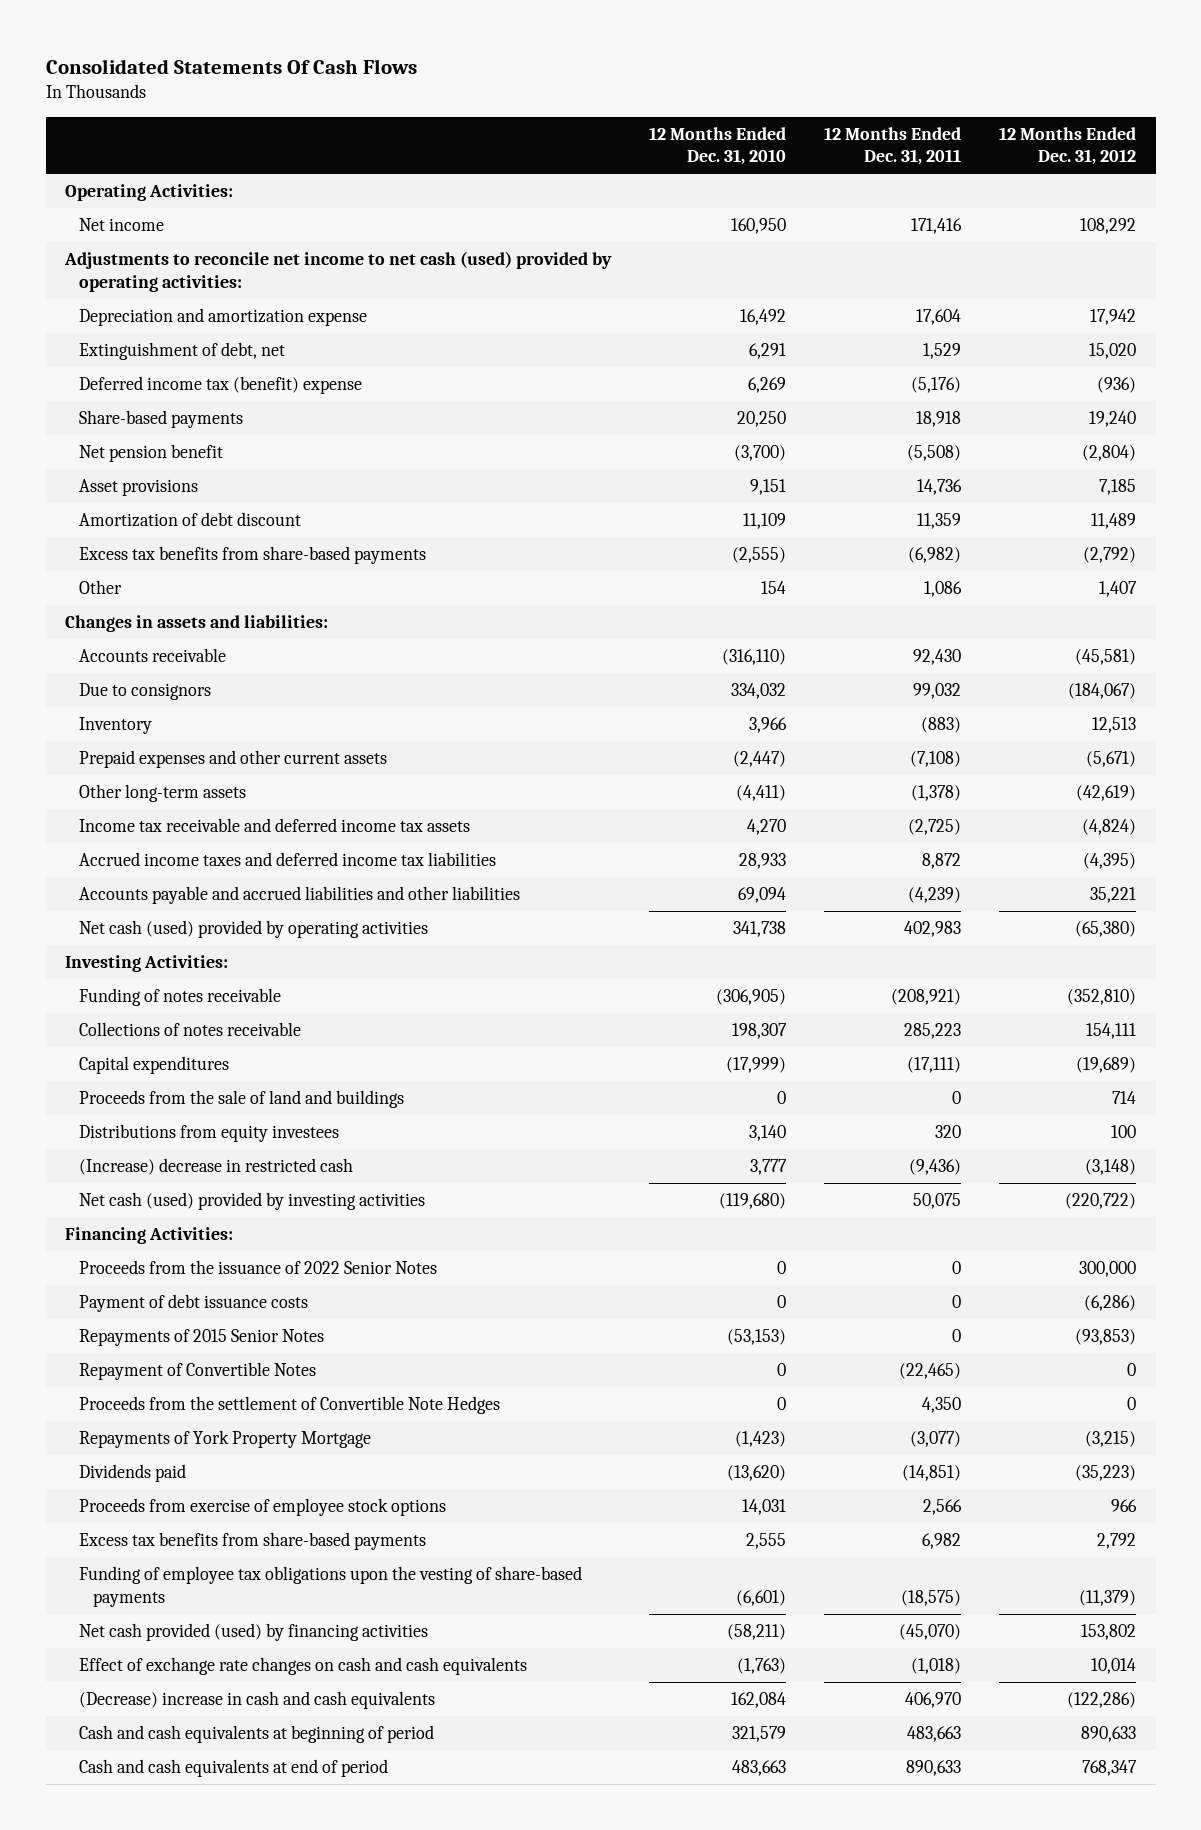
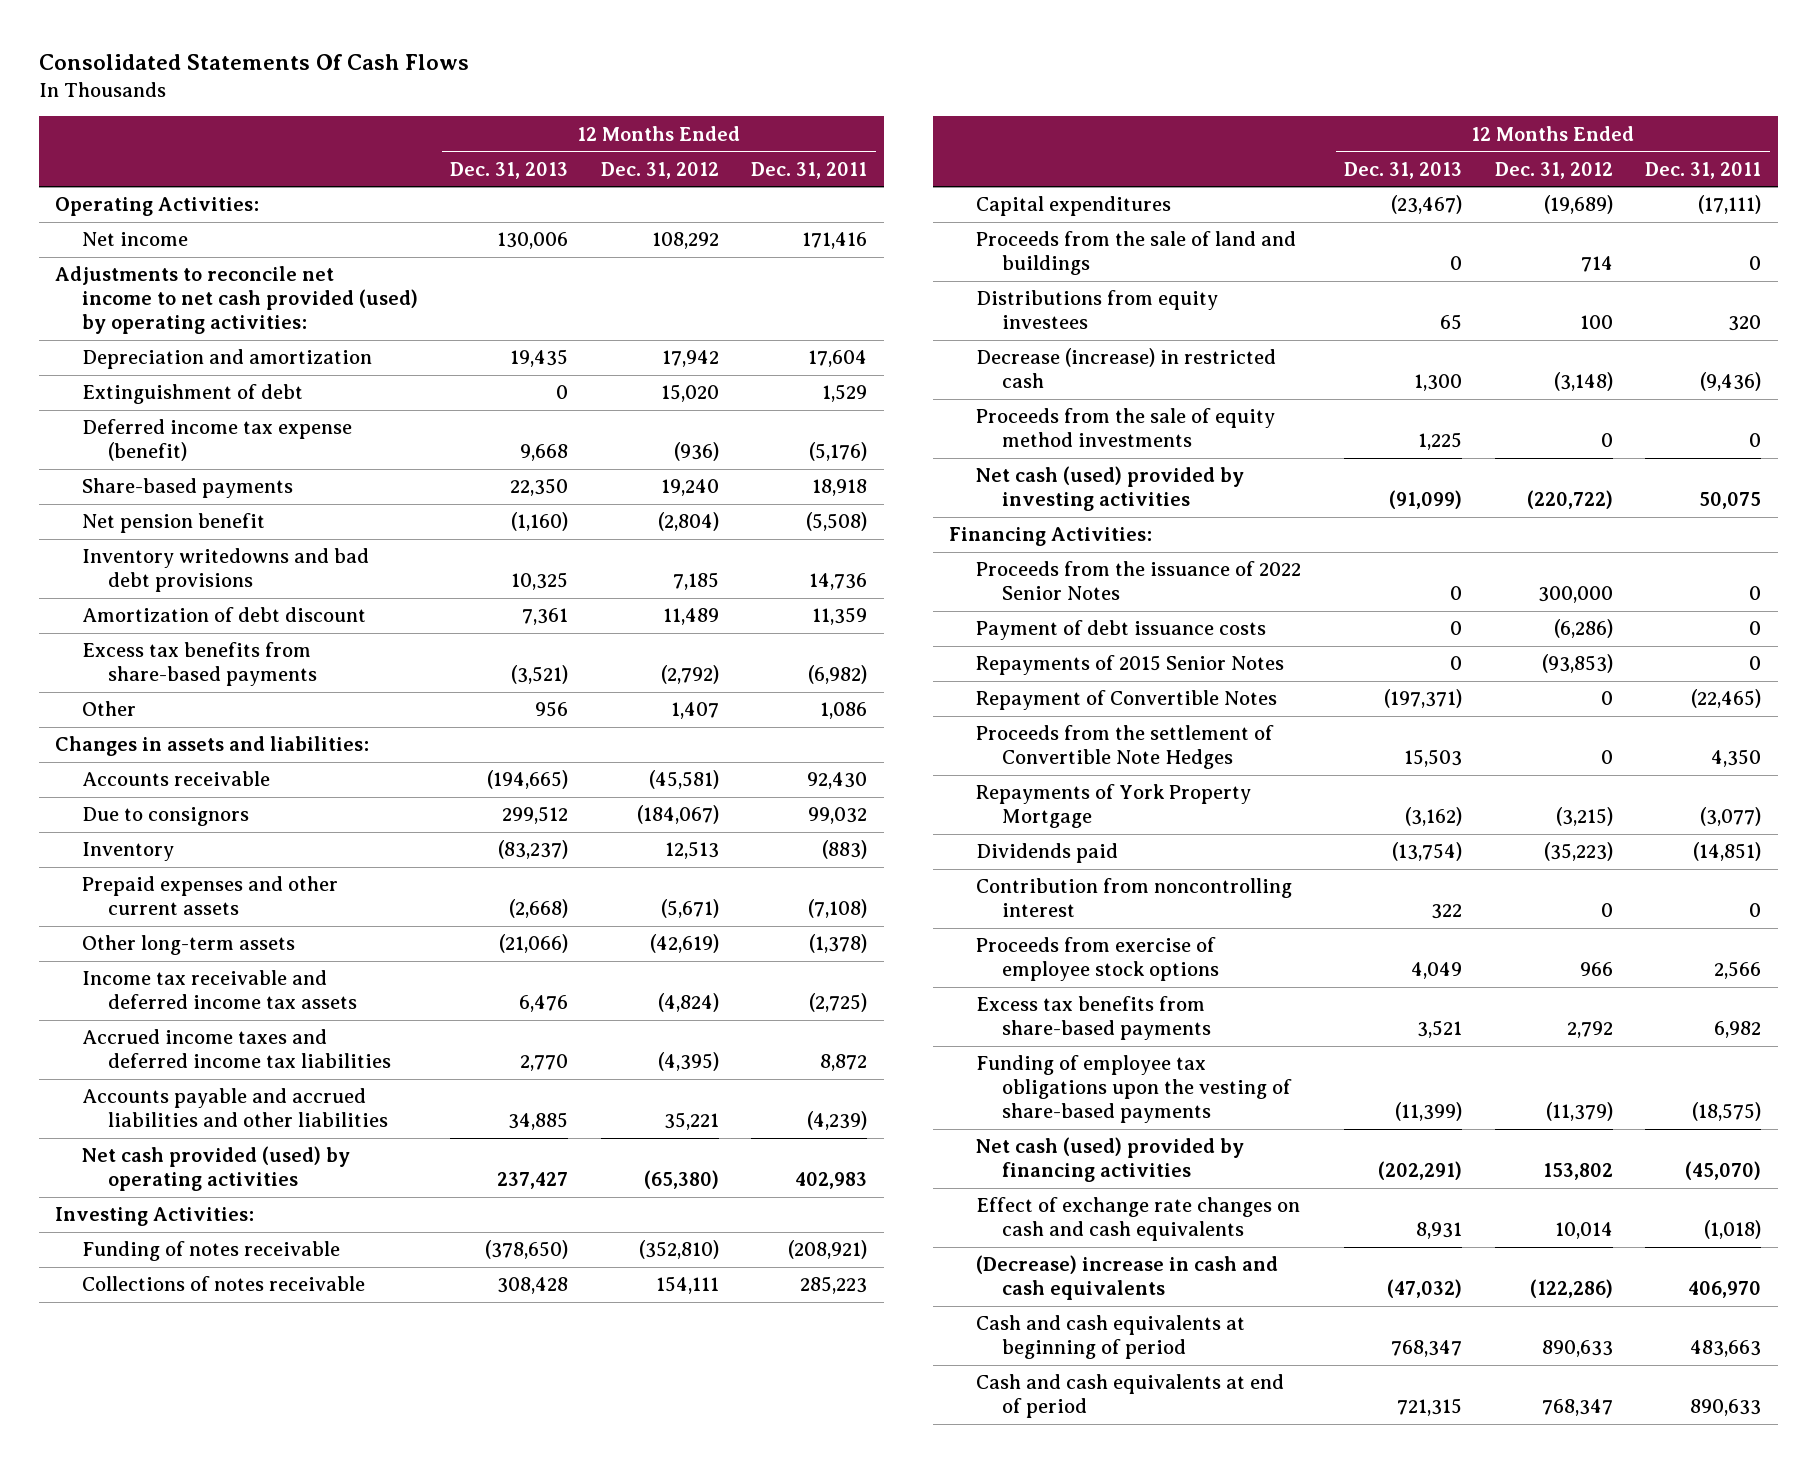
- | 12 Months Ended Dec. 31, 2010 | 12 Months Ended Dec. 31, 2011 | 12 Months Ended Dec. 31, 2012
+ | 12 Months Ended Dec. 31, 2013 | 12 Months Ended Dec. 31, 2012 | 12 Months Ended Dec. 31, 2011
- Adjustments to reconcile net income to net cash (used) provided by operating activities:
- Depreciation and amortization expense | 16,492 | 17,604 | 17,942
- Extinguishment of debt, net | 6,291 | 1,529 | 15,020
- Deferred income tax (benefit) expense | 6,269 | (5,176) | (936)
+ Adjustments to reconcile net income to net cash provided (used) by operating activities:
+ Depreciation and amortization | 19,435 | 17,942 | 17,604
+ Extinguishment of debt | 0 | 15,020 | 1,529
+ Deferred income tax expense (benefit) | 9,668 | (936) | (5,176)
- Asset provisions | 9,151 | 14,736 | 7,185
+ Inventory writedowns and bad debt provisions | 10,325 | 7,185 | 14,736
- Net cash (used) provided by operating activities | 341,738 | 402,983 | (65,380)
+ Net cash provided (used) by operating activities | 237,427 | (65,380) | 402,983
- (Increase) decrease in restricted cash | 3,777 | (9,436) | (3,148)
+ Decrease (increase) in restricted cash | 1,300 | (3,148) | (9,436)
+ Proceeds from the sale of equity method investments | 1,225 | 0 | 0
+ Contribution from noncontrolling interest | 322 | 0 | 0
- Net cash provided (used) by financing activities | (58,211) | (45,070) | 153,802
+ Net cash (used) provided by financing activities | (202,291) | 153,802 | (45,070)

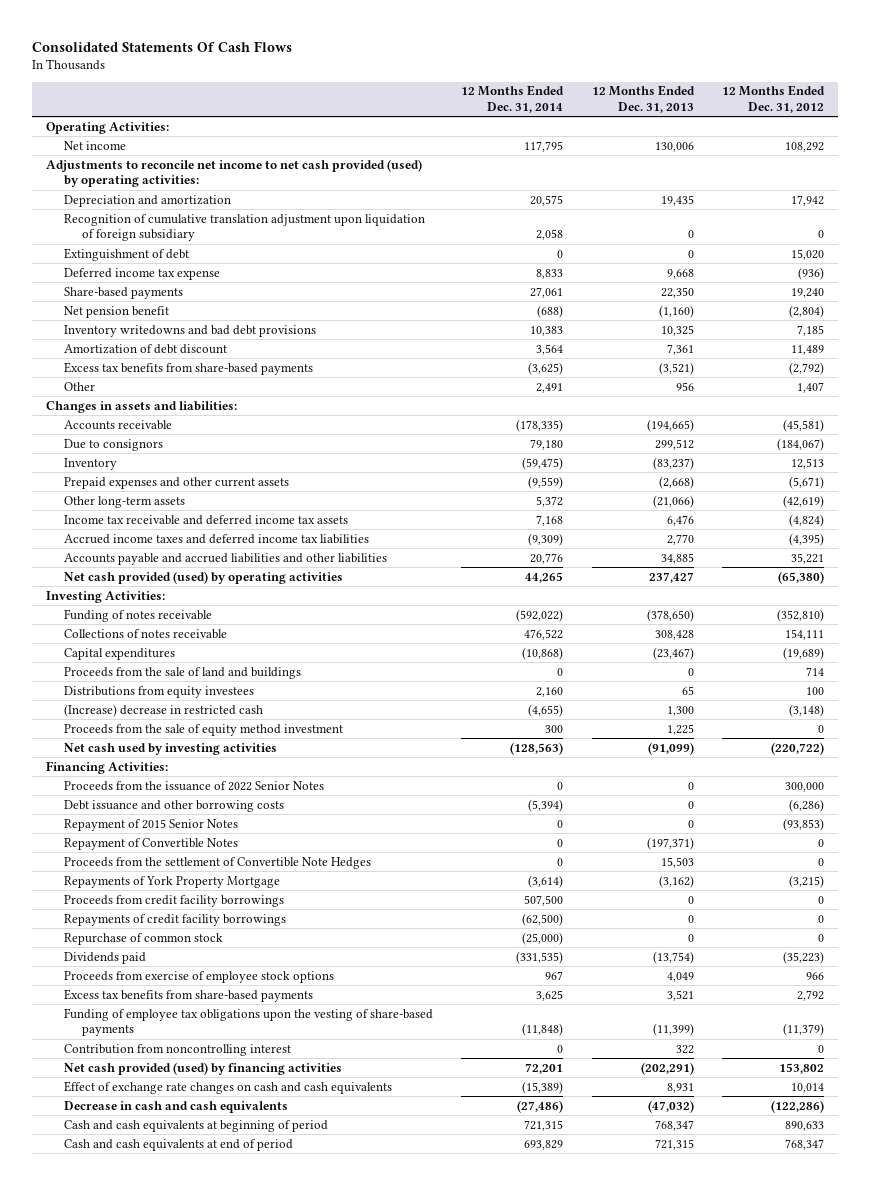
- | 12 Months Ended Dec. 31, 2013 | 12 Months Ended Dec. 31, 2012 | 12 Months Ended Dec. 31, 2011
+ | 12 Months Ended Dec. 31, 2014 | 12 Months Ended Dec. 31, 2013 | 12 Months Ended Dec. 31, 2012
+ Recognition of cumulative translation adjustment upon liquidation of foreign subsidiary | 2,058 | 0 | 0
- Deferred income tax expense (benefit) | 9,668 | (936) | (5,176)
+ Deferred income tax expense | 8,833 | 9,668 | (936)
- Decrease (increase) in restricted cash | 1,300 | (3,148) | (9,436)
- Proceeds from the sale of equity method investments | 1,225 | 0 | 0
- Net cash (used) provided by investing activities | (91,099) | (220,722) | 50,075
+ (Increase) decrease in restricted cash | (4,655) | 1,300 | (3,148)
+ Proceeds from the sale of equity method investment | 300 | 1,225 | 0
+ Net cash used by investing activities | (128,563) | (91,099) | (220,722)
- Payment of debt issuance costs | 0 | (6,286) | 0
- Repayments of 2015 Senior Notes | 0 | (93,853) | 0
+ Debt issuance and other borrowing costs | (5,394) | 0 | (6,286)
+ Repayment of 2015 Senior Notes | 0 | 0 | (93,853)
+ Proceeds from credit facility borrowings | 507,500 | 0 | 0
+ Repayments of credit facility borrowings | (62,500) | 0 | 0
+ Repurchase of common stock | (25,000) | 0 | 0
- Net cash (used) provided by financing activities | (202,291) | 153,802 | (45,070)
moved down: Contribution from noncontrolling interest | 0 | 322 | 0
+ Net cash provided (used) by financing activities | 72,201 | (202,291) | 153,802
- (Decrease) increase in cash and cash equivalents | (47,032) | (122,286) | 406,970
+ Decrease in cash and cash equivalents | (27,486) | (47,032) | (122,286)

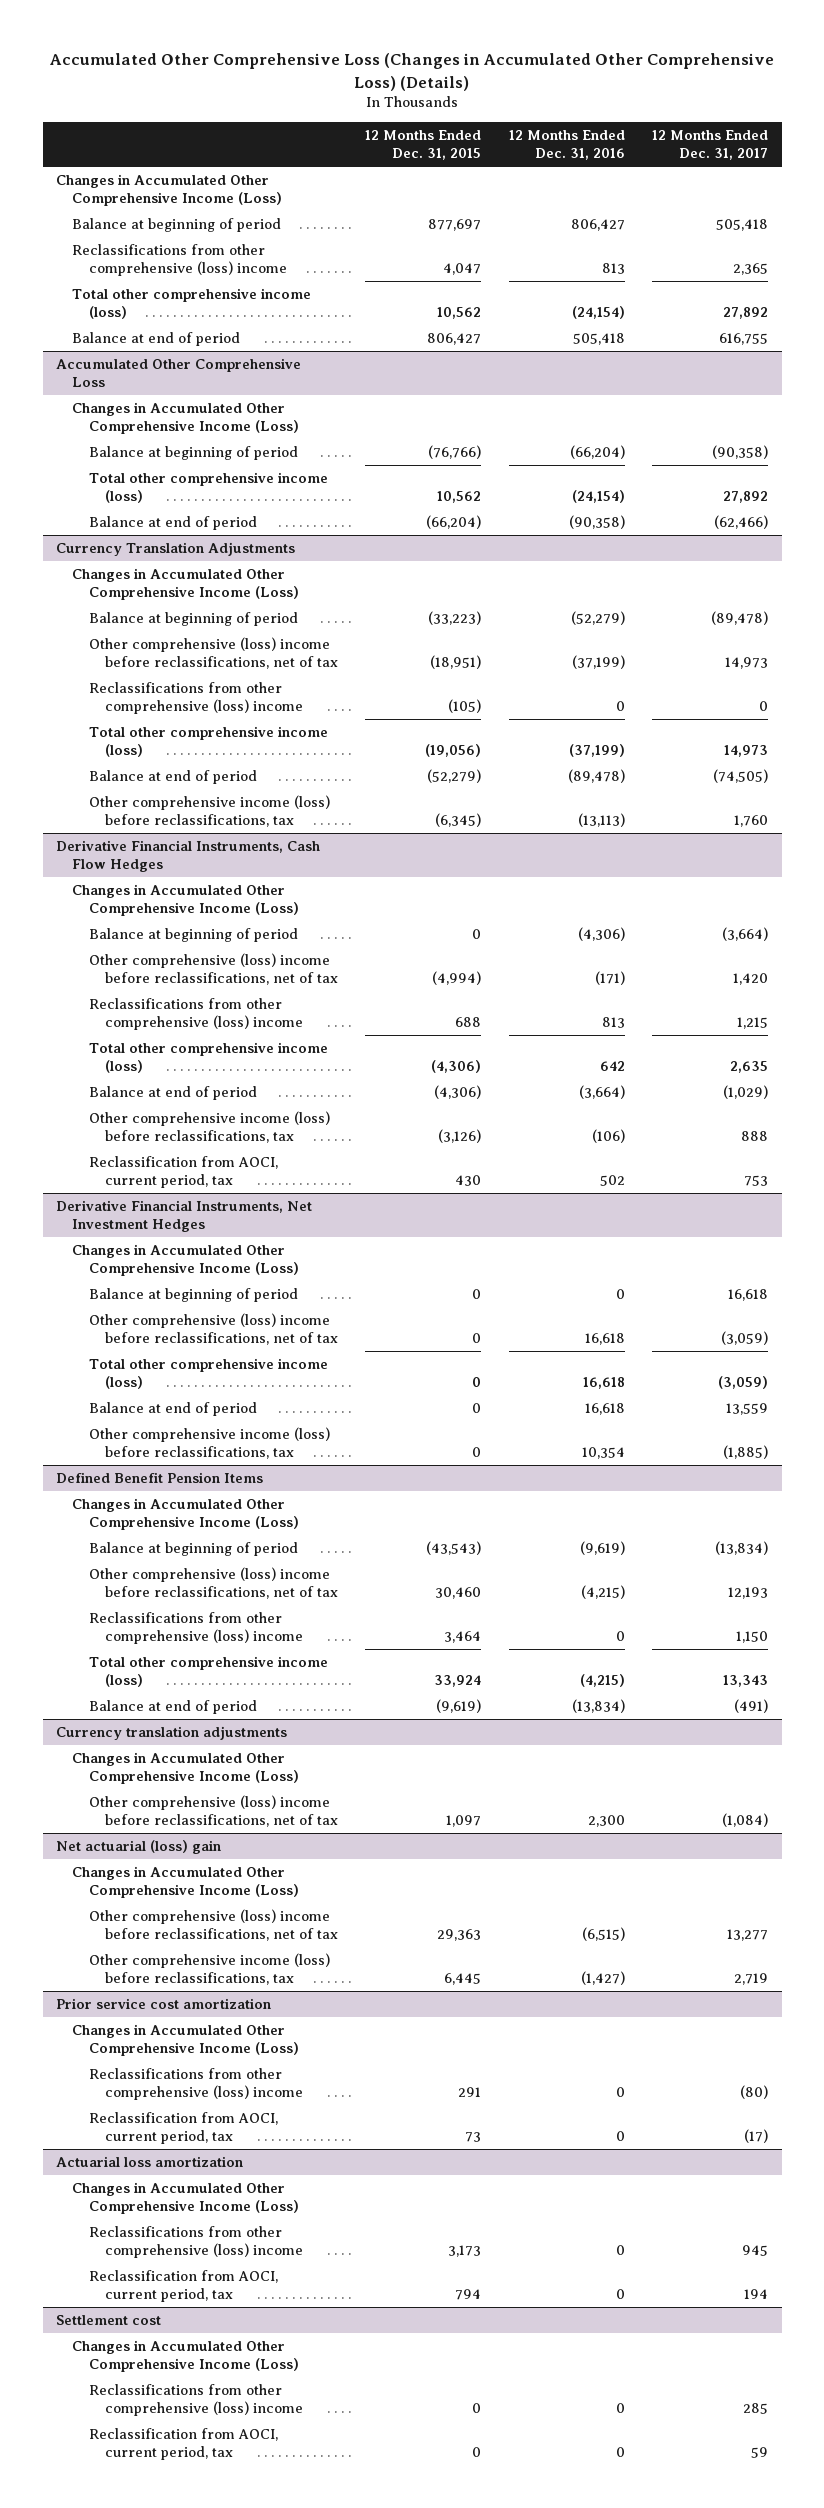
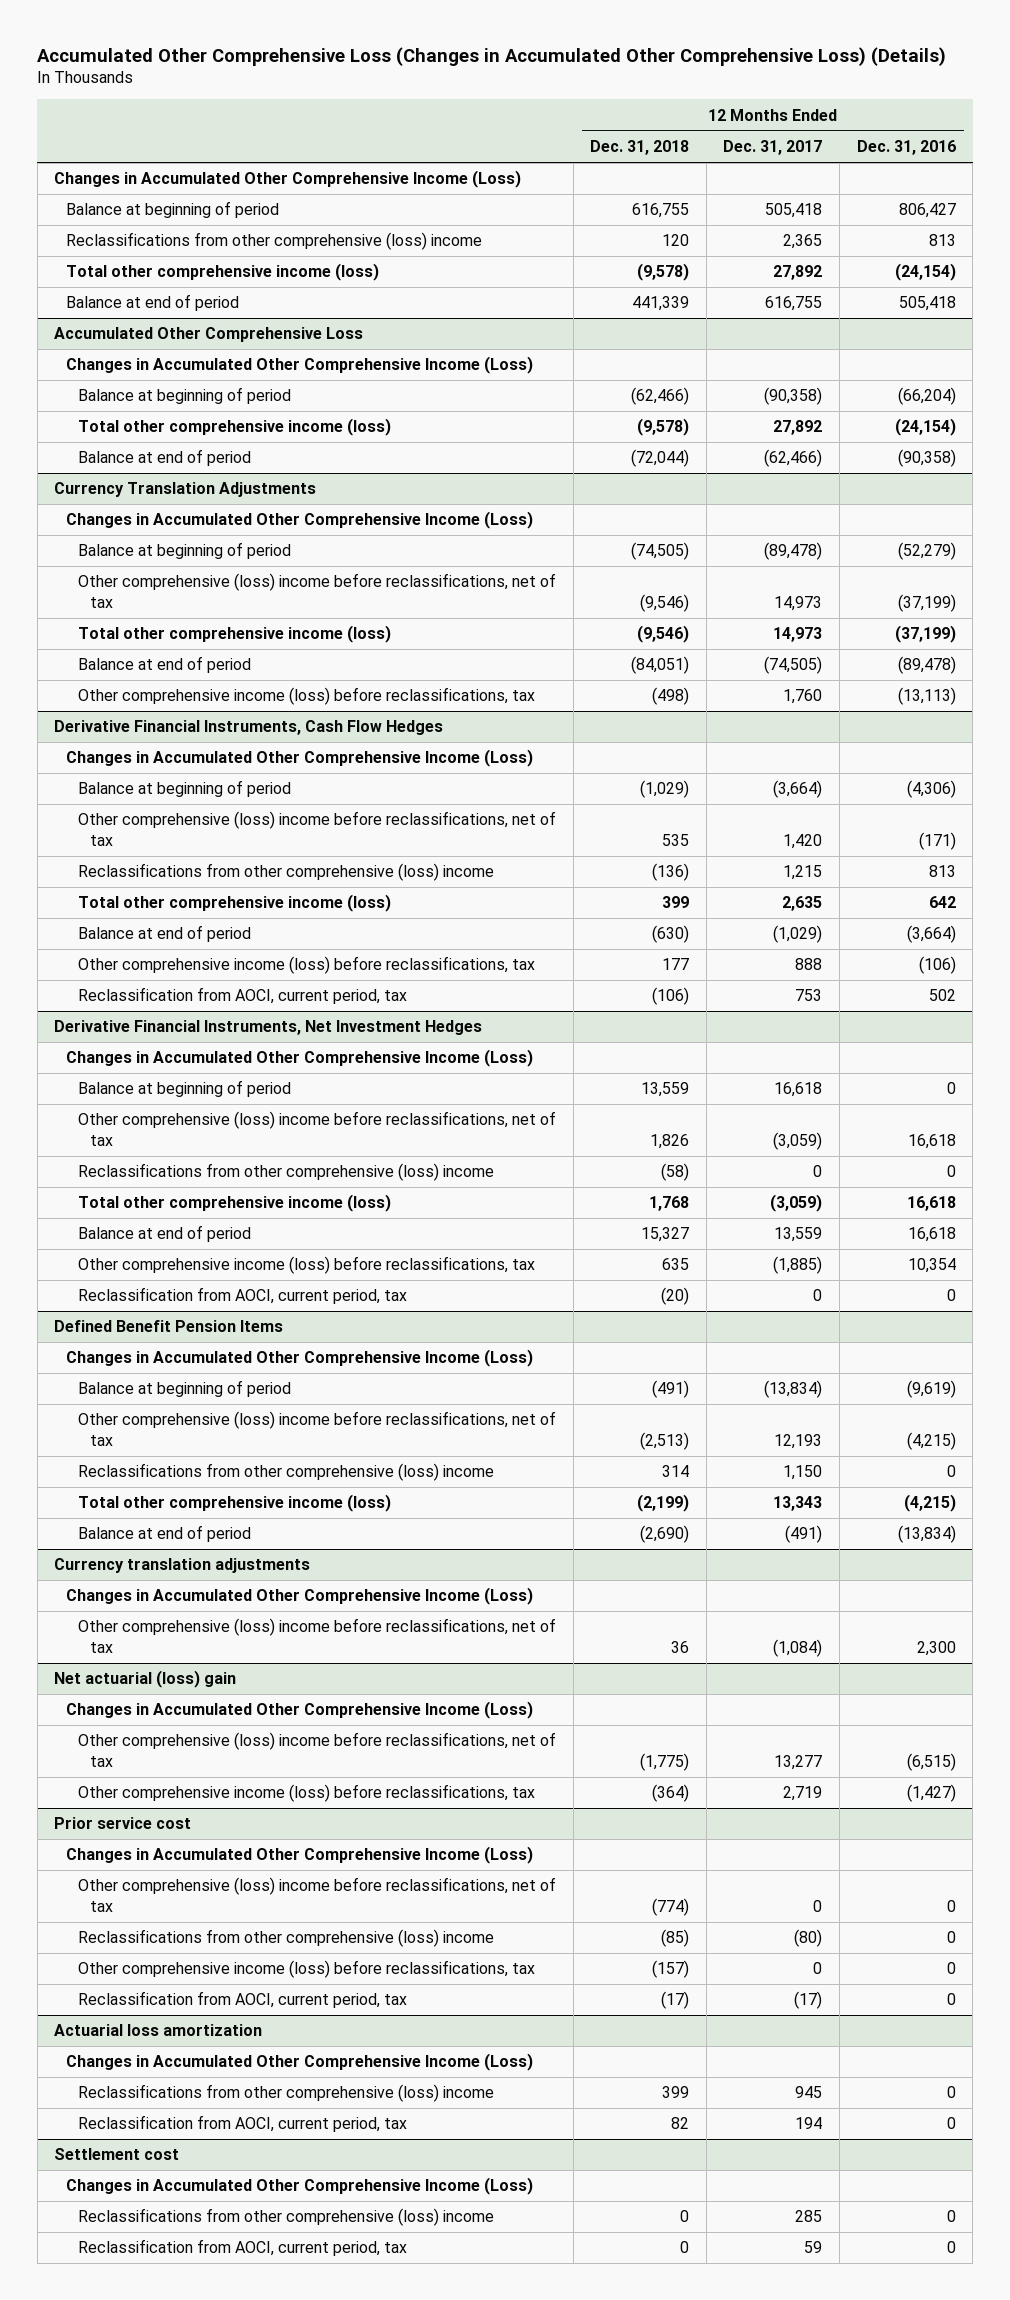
- | 12 Months Ended Dec. 31, 2015 | 12 Months Ended Dec. 31, 2016 | 12 Months Ended Dec. 31, 2017
+ | 12 Months Ended Dec. 31, 2018 | 12 Months Ended Dec. 31, 2017 | 12 Months Ended Dec. 31, 2016
@ Currency Translation Adjustments
- Reclassifications from other comprehensive (loss) income | (105) | 0 | 0
@ Derivative Financial Instruments, Net Investment Hedges
+ Reclassifications from other comprehensive (loss) income | (58) | 0 | 0
+ Reclassification from AOCI, current period, tax | (20) | 0 | 0
- Prior service cost amortization
+ Prior service cost
+ Other comprehensive (loss) income before reclassifications, net of tax | (774) | 0 | 0
+ Other comprehensive income (loss) before reclassifications, tax | (157) | 0 | 0

